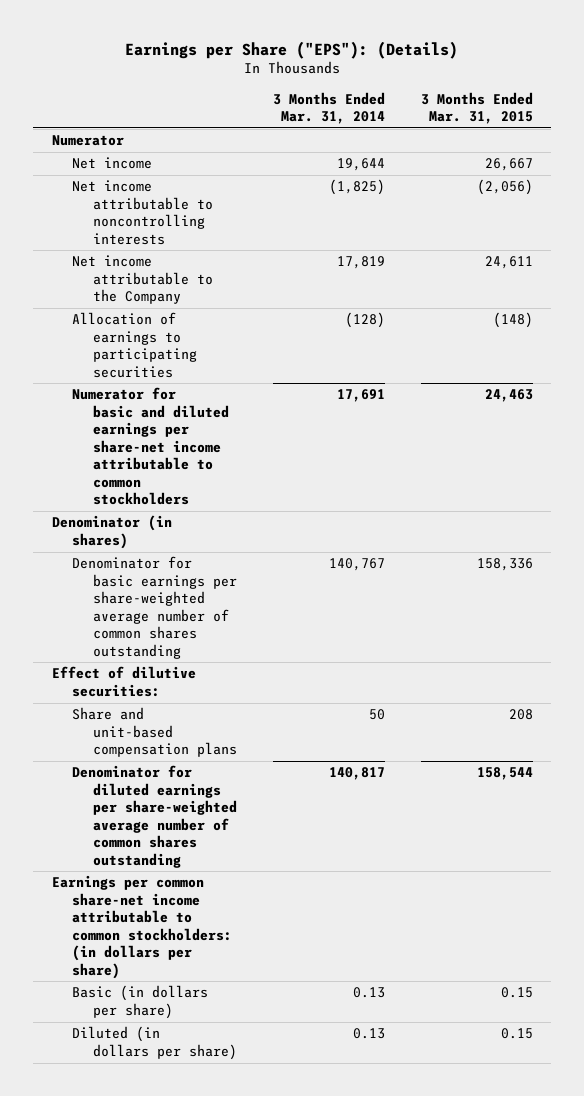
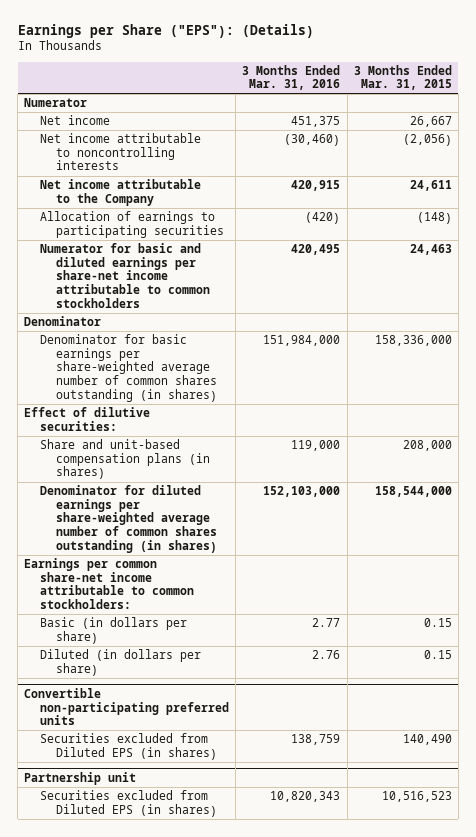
- | 3 Months Ended Mar. 31, 2014 | 3 Months Ended Mar. 31, 2015
+ | 3 Months Ended Mar. 31, 2016 | 3 Months Ended Mar. 31, 2015
- Denominator (in shares)
- Denominator for basic earnings per share-weighted average number of common shares outstanding | 140,767 | 158,336
+ Denominator
+ Denominator for basic earnings per share-weighted average number of common shares outstanding (in shares) | 151,984,000 | 158,336,000
- Share and unit-based compensation plans | 50 | 208
- Denominator for diluted earnings per share-weighted average number of common shares outstanding | 140,817 | 158,544
- Earnings per common share-net income attributable to common stockholders: (in dollars per share)
+ Share and unit-based compensation plans (in shares) | 119,000 | 208,000
+ Denominator for diluted earnings per share-weighted average number of common shares outstanding (in shares) | 152,103,000 | 158,544,000
+ Earnings per common share-net income attributable to common stockholders:
+ Convertible non-participating preferred units
+ Securities excluded from Diluted EPS (in shares) | 138,759 | 140,490
+ Partnership unit
+ Securities excluded from Diluted EPS (in shares) | 10,820,343 | 10,516,523

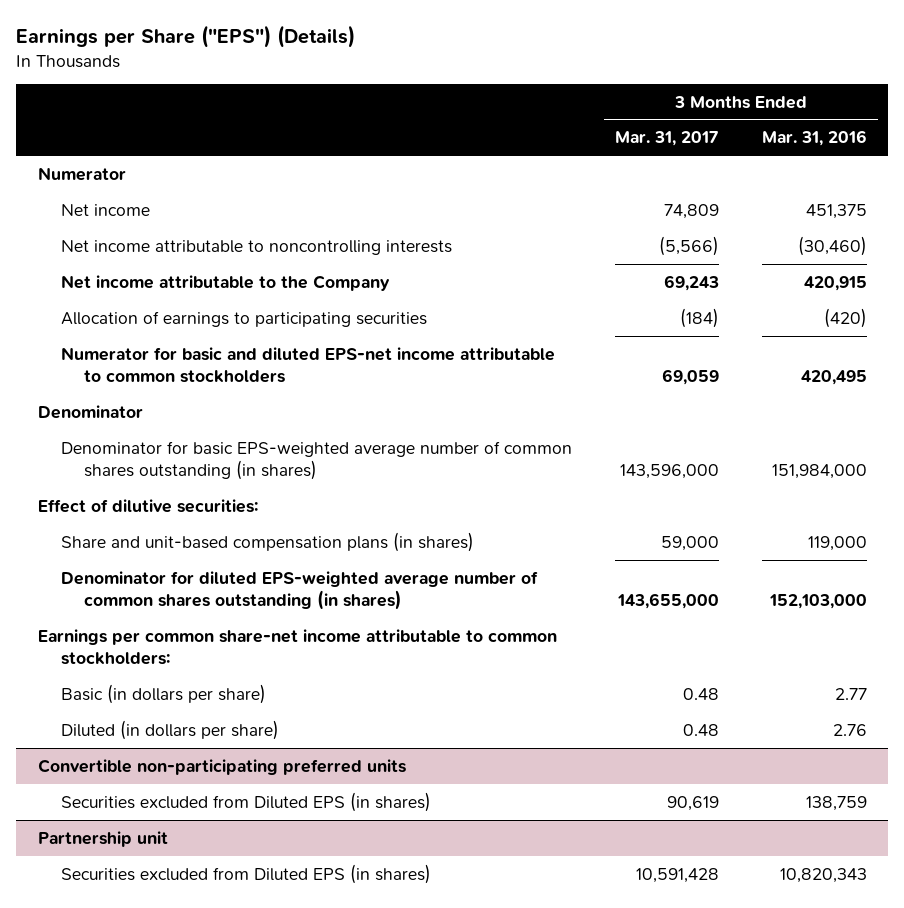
- Earnings per Share ("EPS"): (Details)
+ Earnings per Share ("EPS") (Details)
- | 3 Months Ended Mar. 31, 2016 | 3 Months Ended Mar. 31, 2015
+ | 3 Months Ended Mar. 31, 2017 | 3 Months Ended Mar. 31, 2016
- Numerator for basic and diluted earnings per share-net income attributable to common stockholders | 420,495 | 24,463
+ Numerator for basic and diluted EPS-net income attributable to common stockholders | 69,059 | 420,495
- Denominator for basic earnings per share-weighted average number of common shares outstanding (in shares) | 151,984,000 | 158,336,000
+ Denominator for basic EPS-weighted average number of common shares outstanding (in shares) | 143,596,000 | 151,984,000
- Denominator for diluted earnings per share-weighted average number of common shares outstanding (in shares) | 152,103,000 | 158,544,000
+ Denominator for diluted EPS-weighted average number of common shares outstanding (in shares) | 143,655,000 | 152,103,000

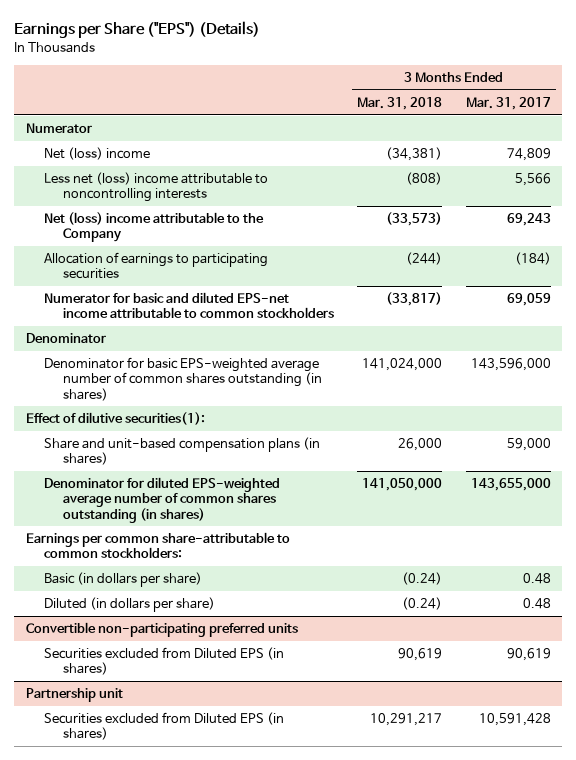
- | 3 Months Ended Mar. 31, 2017 | 3 Months Ended Mar. 31, 2016
+ | 3 Months Ended Mar. 31, 2018 | 3 Months Ended Mar. 31, 2017
- Net income | 74,809 | 451,375
- Net income attributable to noncontrolling interests | (5,566) | (30,460)
- Net income attributable to the Company | 69,243 | 420,915
+ Net (loss) income | (34,381) | 74,809
+ Less net (loss) income attributable to noncontrolling interests | (808) | 5,566
+ Net (loss) income attributable to the Company | (33,573) | 69,243
- Effect of dilutive securities:
+ Effect of dilutive securities(1):
- Earnings per common share-net income attributable to common stockholders:
+ Earnings per common share-attributable to common stockholders:

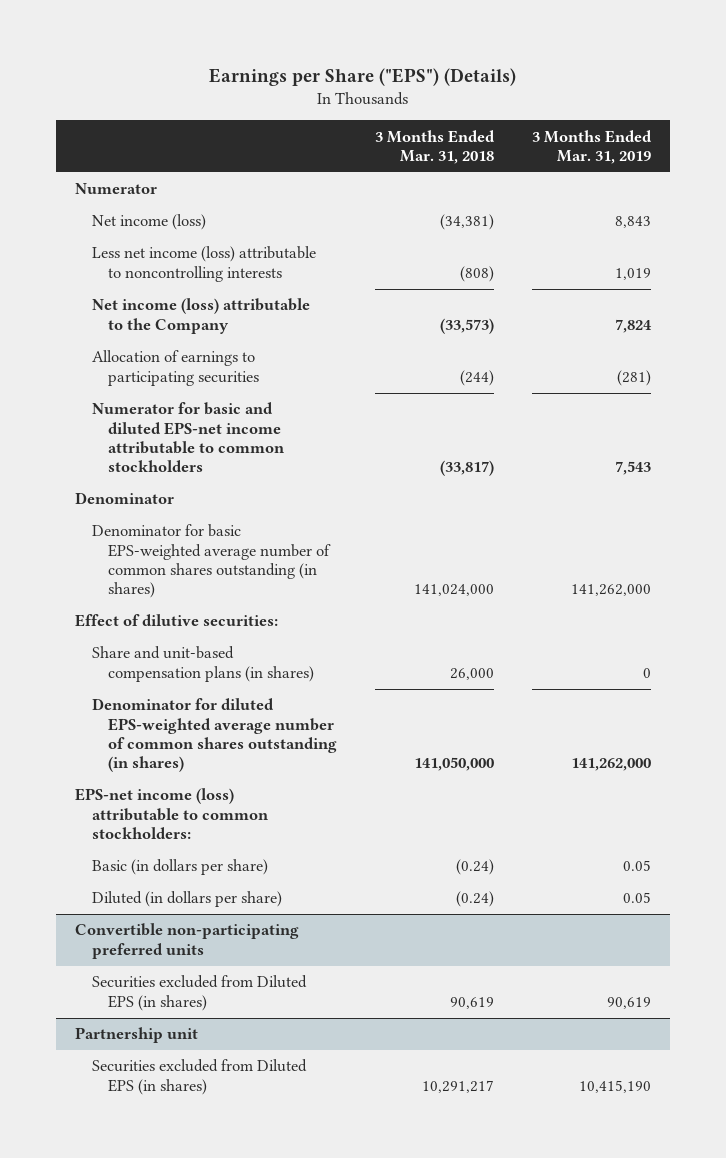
- | 3 Months Ended Mar. 31, 2018 | 3 Months Ended Mar. 31, 2017
+ | 3 Months Ended Mar. 31, 2018 | 3 Months Ended Mar. 31, 2019
- Net (loss) income | (34,381) | 74,809
- Less net (loss) income attributable to noncontrolling interests | (808) | 5,566
- Net (loss) income attributable to the Company | (33,573) | 69,243
+ Net income (loss) | (34,381) | 8,843
+ Less net income (loss) attributable to noncontrolling interests | (808) | 1,019
+ Net income (loss) attributable to the Company | (33,573) | 7,824
- Effect of dilutive securities(1):
+ Effect of dilutive securities:
- Earnings per common share-attributable to common stockholders:
+ EPS-net income (loss) attributable to common stockholders:

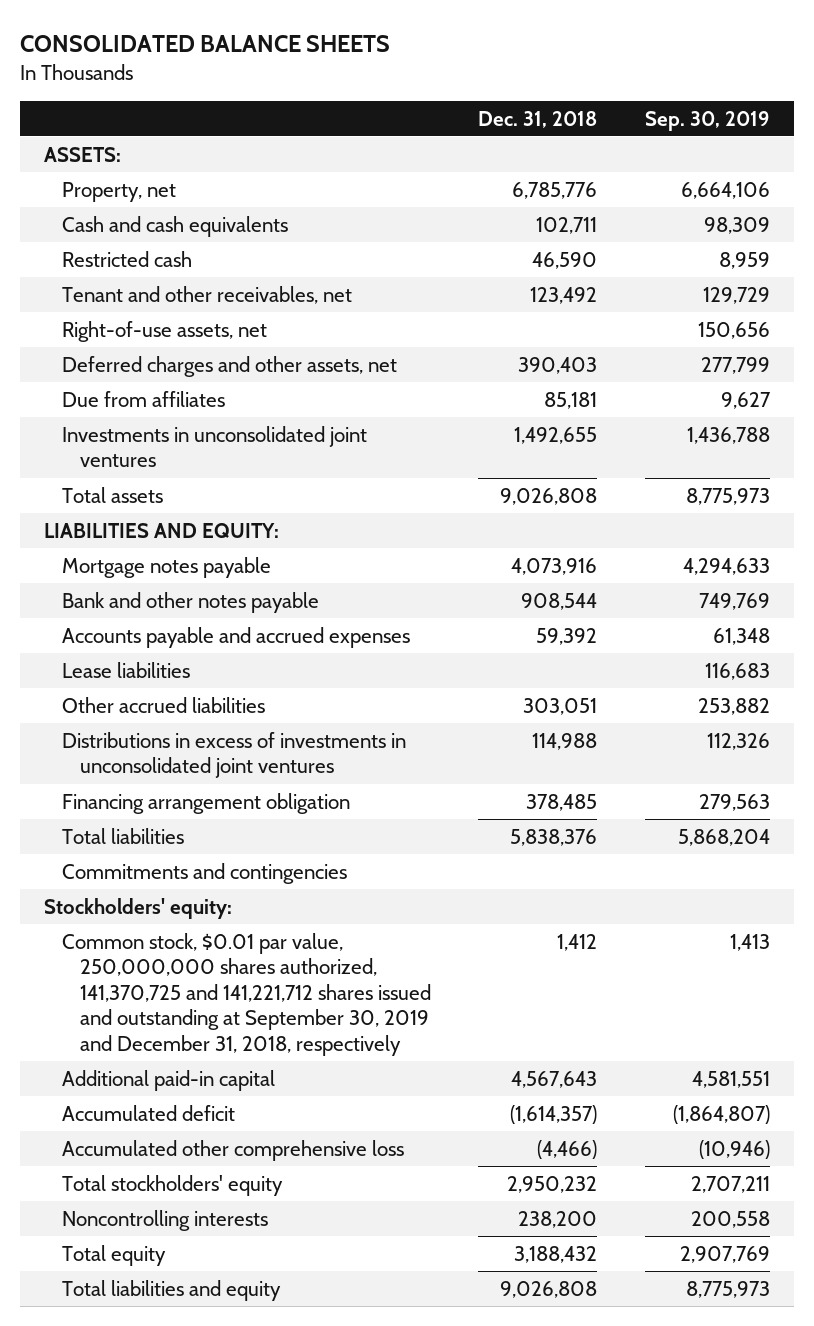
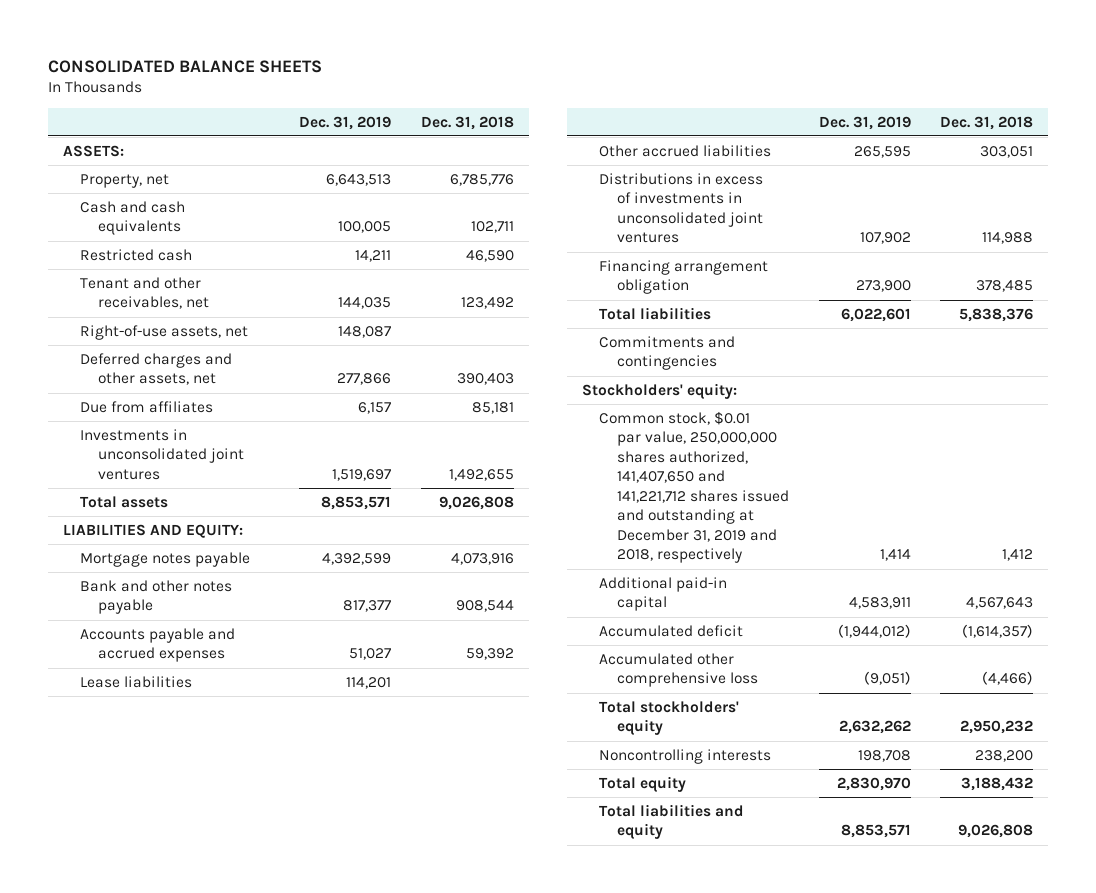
- | Dec. 31, 2018 | Sep. 30, 2019
+ | Dec. 31, 2019 | Dec. 31, 2018
- Common stock, $0.01 par value, 250,000,000 shares authorized, 141,370,725 and 141,221,712 shares issued and outstanding at September 30, 2019 and December 31, 2018, respectively | 1,412 | 1,413
+ Common stock, $0.01 par value, 250,000,000 shares authorized, 141,407,650 and 141,221,712 shares issued and outstanding at December 31, 2019 and 2018, respectively | 1,414 | 1,412

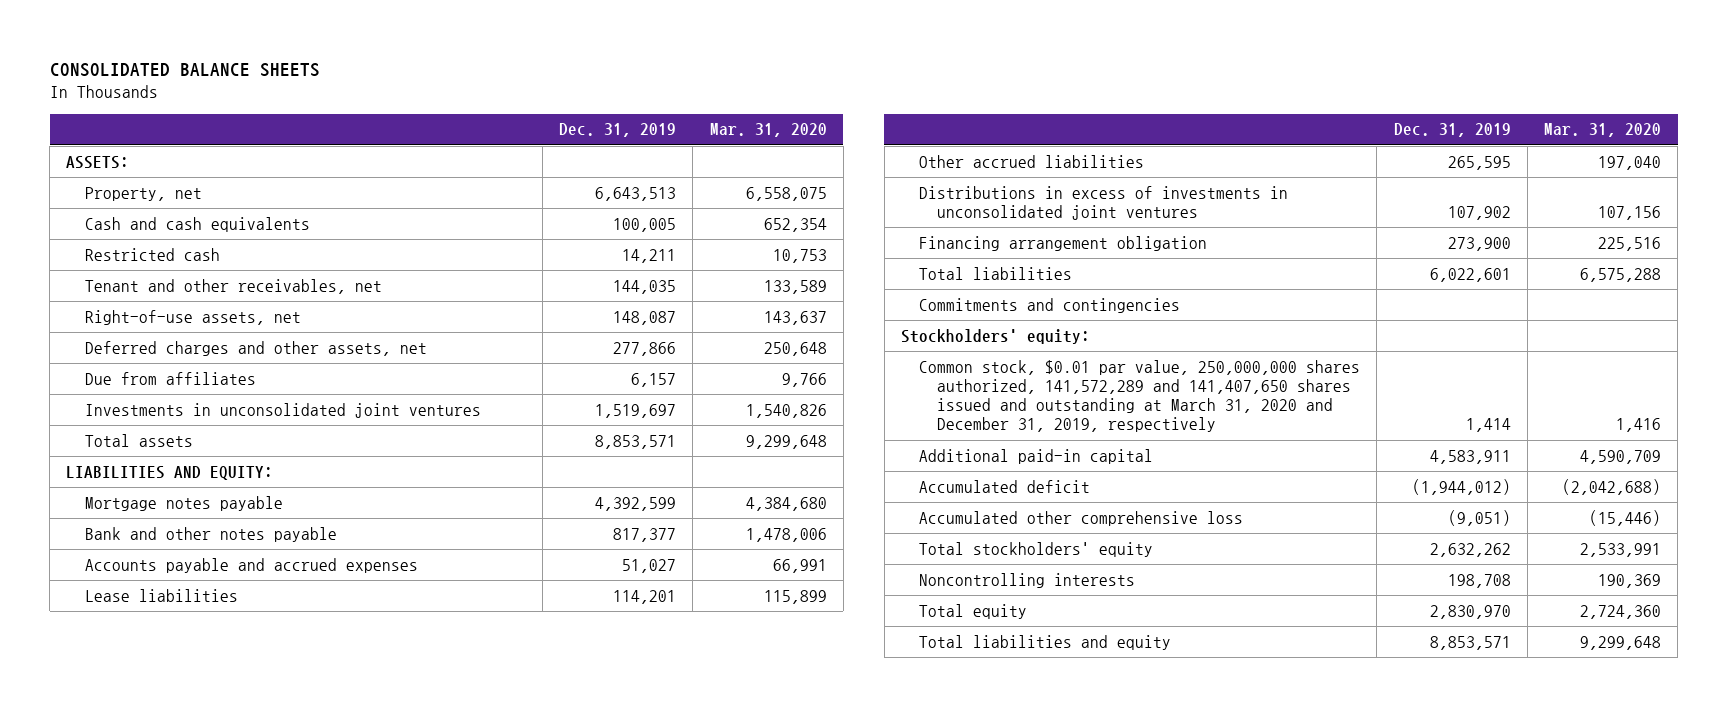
- | Dec. 31, 2019 | Dec. 31, 2018
+ | Dec. 31, 2019 | Mar. 31, 2020
- Common stock, $0.01 par value, 250,000,000 shares authorized, 141,407,650 and 141,221,712 shares issued and outstanding at December 31, 2019 and 2018, respectively | 1,414 | 1,412
+ Common stock, $0.01 par value, 250,000,000 shares authorized, 141,572,289 and 141,407,650 shares issued and outstanding at March 31, 2020 and December 31, 2019, respectively | 1,414 | 1,416

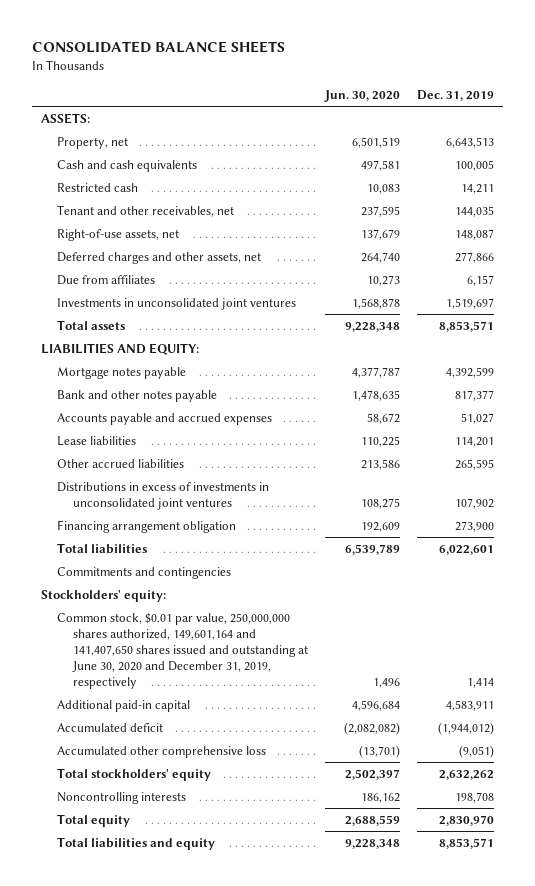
- | Dec. 31, 2019 | Mar. 31, 2020
+ | Jun. 30, 2020 | Dec. 31, 2019
- Common stock, $0.01 par value, 250,000,000 shares authorized, 141,572,289 and 141,407,650 shares issued and outstanding at March 31, 2020 and December 31, 2019, respectively | 1,414 | 1,416
+ Common stock, $0.01 par value, 250,000,000 shares authorized, 149,601,164 and 141,407,650 shares issued and outstanding at June 30, 2020 and December 31, 2019, respectively | 1,496 | 1,414

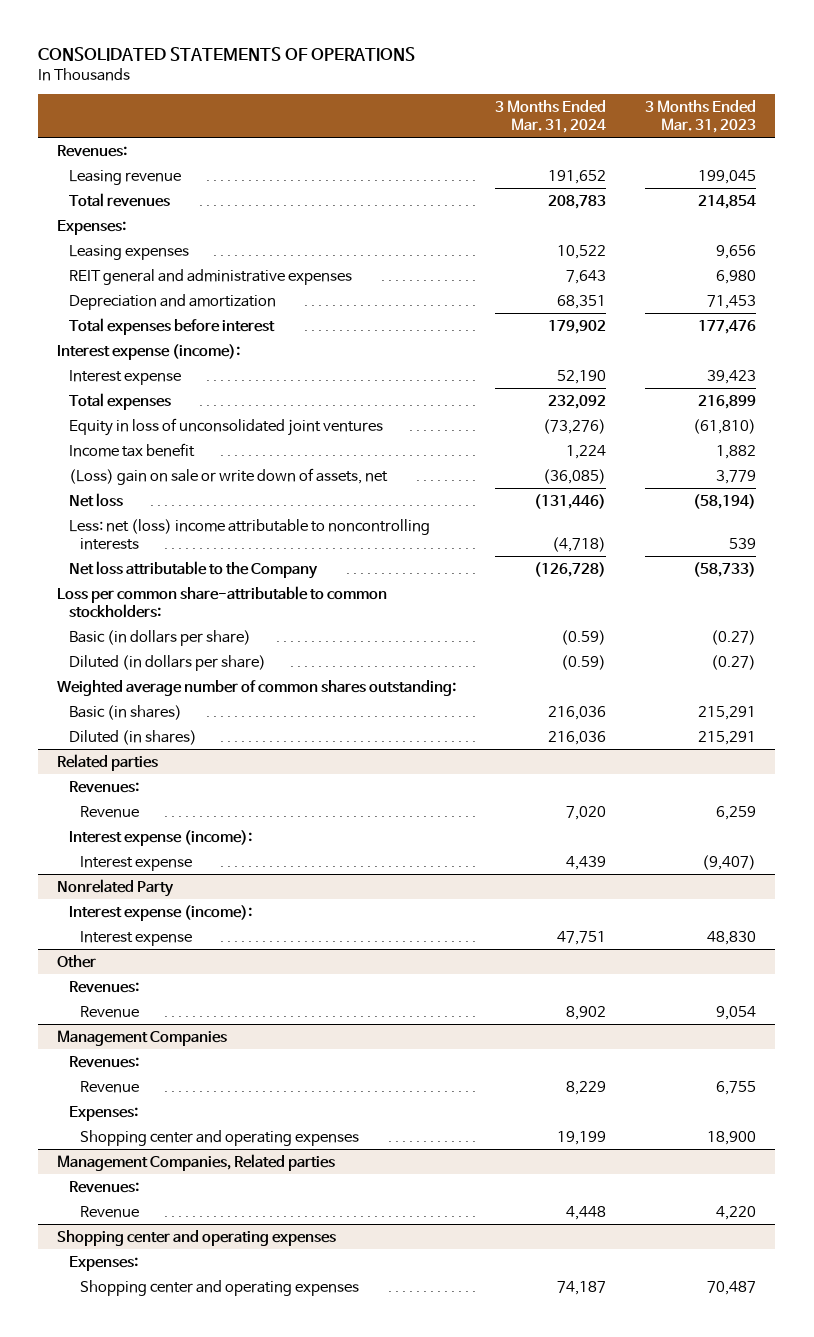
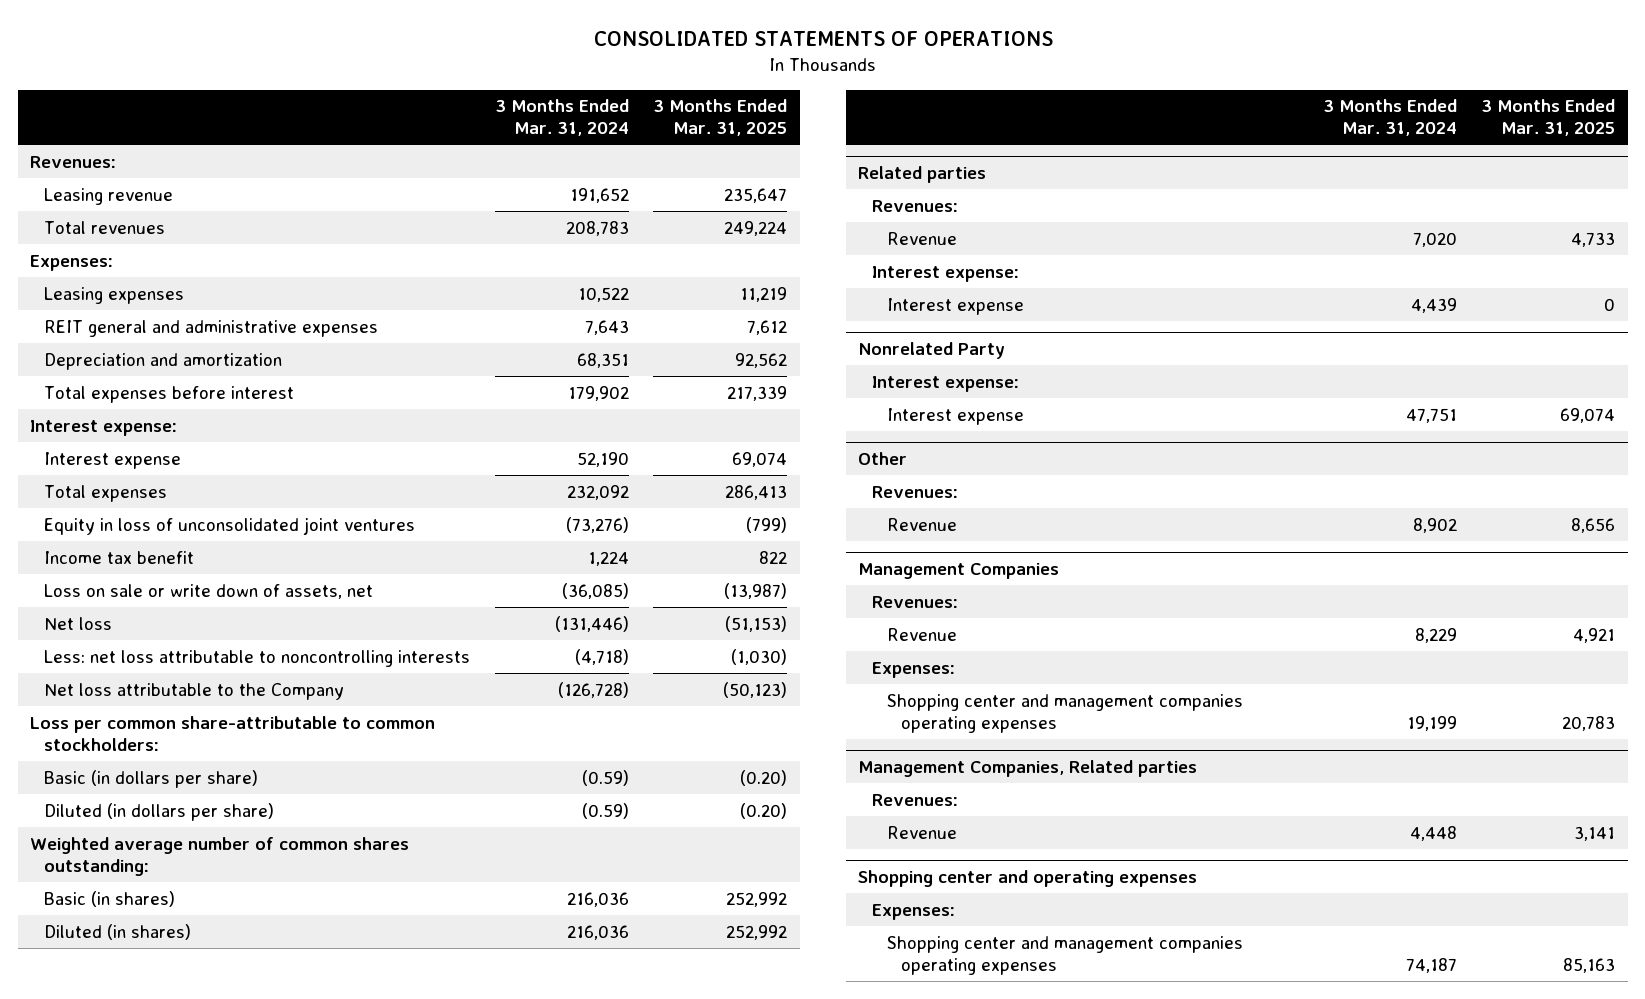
- | 3 Months Ended Mar. 31, 2024 | 3 Months Ended Mar. 31, 2023
+ | 3 Months Ended Mar. 31, 2024 | 3 Months Ended Mar. 31, 2025
- Interest expense (income):
+ Interest expense:
- (Loss) gain on sale or write down of assets, net | (36,085) | 3,779
+ Loss on sale or write down of assets, net | (36,085) | (13,987)
- Less: net (loss) income attributable to noncontrolling interests | (4,718) | 539
+ Less: net loss attributable to noncontrolling interests | (4,718) | (1,030)
@ Related parties
- Interest expense (income):
+ Interest expense:
@ Nonrelated Party
- Interest expense (income):
+ Interest expense:
@ Management Companies
- Shopping center and operating expenses | 19,199 | 18,900
+ Shopping center and management companies operating expenses | 19,199 | 20,783
@ Shopping center and operating expenses
- Shopping center and operating expenses | 74,187 | 70,487
+ Shopping center and management companies operating expenses | 74,187 | 85,163

